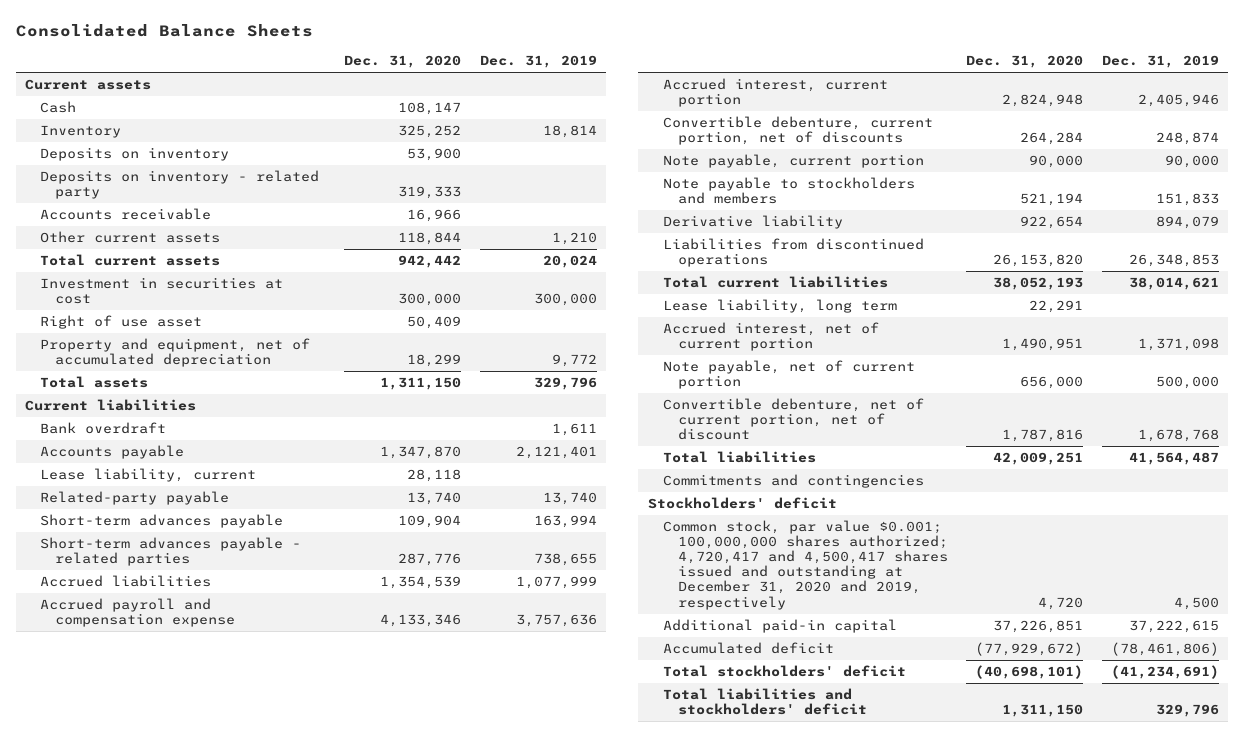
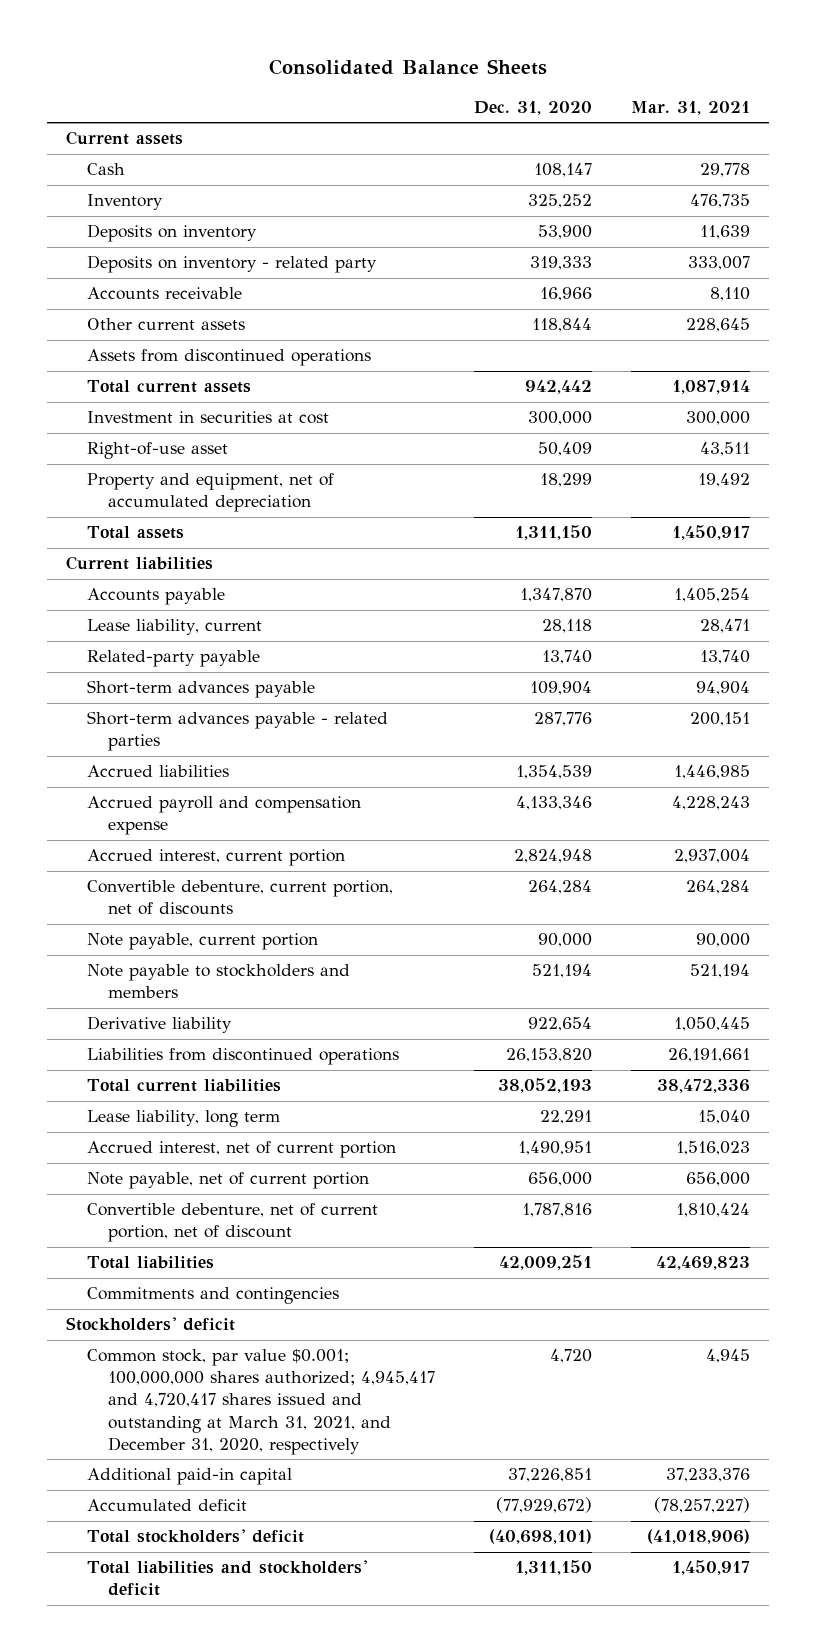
- | Dec. 31, 2020 | Dec. 31, 2019
+ | Dec. 31, 2020 | Mar. 31, 2021
+ Assets from discontinued operations
- Right of use asset | 50,409 |
+ Right-of-use asset | 50,409 | 43,511
- Bank overdraft | | 1,611
- Common stock, par value $0.001; 100,000,000 shares authorized; 4,720,417 and 4,500,417 shares issued and outstanding at December 31, 2020 and 2019, respectively | 4,720 | 4,500
+ Common stock, par value $0.001; 100,000,000 shares authorized; 4,945,417 and 4,720,417 shares issued and outstanding at March 31, 2021, and December 31, 2020, respectively | 4,720 | 4,945

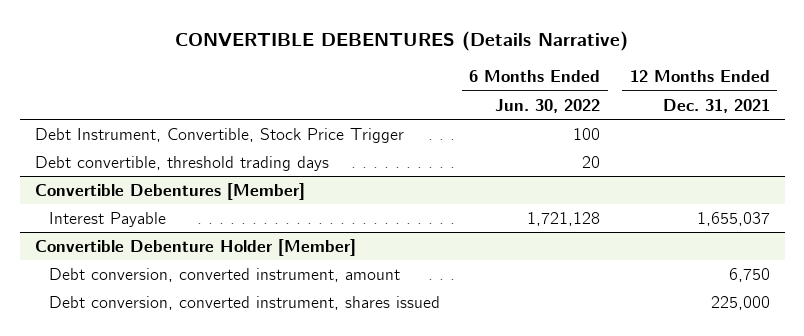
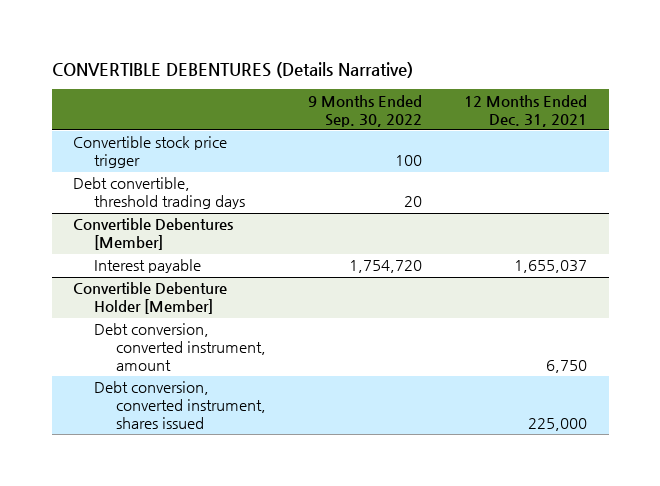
- | 6 Months Ended Jun. 30, 2022 | 12 Months Ended Dec. 31, 2021
+ | 9 Months Ended Sep. 30, 2022 | 12 Months Ended Dec. 31, 2021
- Debt Instrument, Convertible, Stock Price Trigger | 100 |
+ Convertible stock price trigger | 100 |
@ Convertible Debentures [Member]
- Interest Payable | 1,721,128 | 1,655,037
+ Interest payable | 1,754,720 | 1,655,037

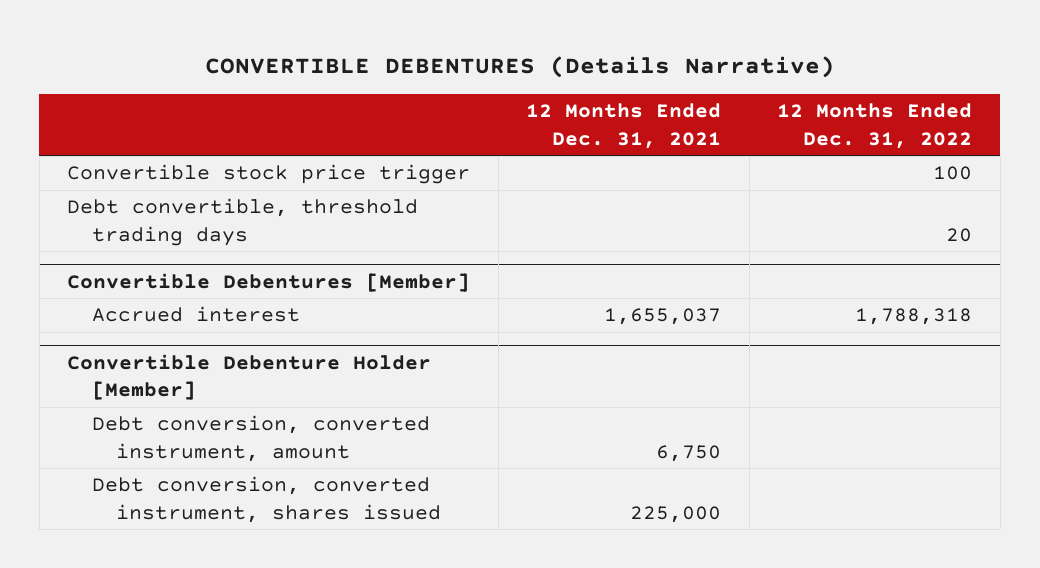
- | 9 Months Ended Sep. 30, 2022 | 12 Months Ended Dec. 31, 2021
+ | 12 Months Ended Dec. 31, 2021 | 12 Months Ended Dec. 31, 2022
@ Convertible Debentures [Member]
- Interest payable | 1,754,720 | 1,655,037
+ Accrued interest | 1,655,037 | 1,788,318

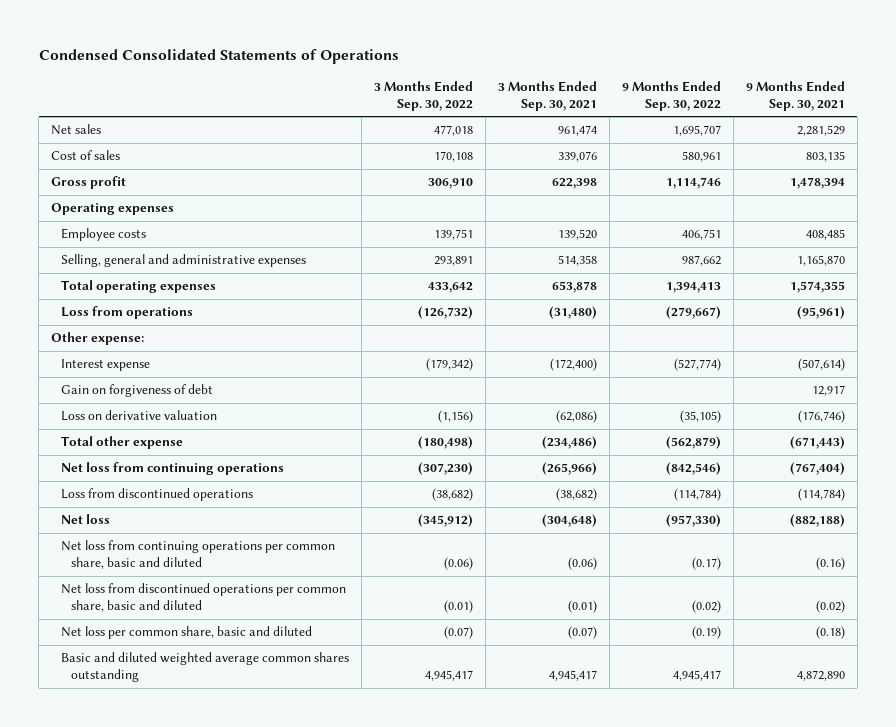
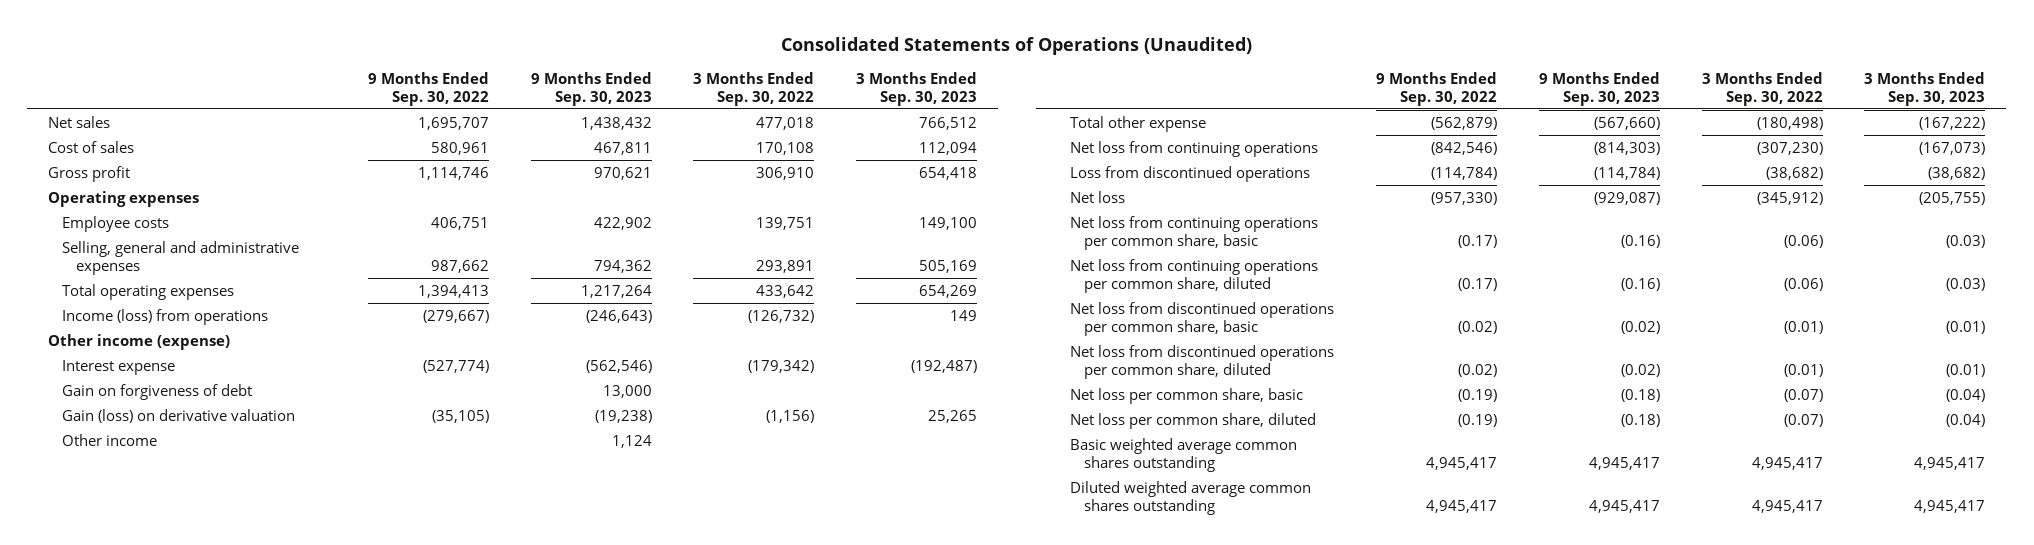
- Condensed Consolidated Statements of Operations
+ Consolidated Statements of Operations (Unaudited)
- | 3 Months Ended Sep. 30, 2022 | 3 Months Ended Sep. 30, 2021 | 9 Months Ended Sep. 30, 2022 | 9 Months Ended Sep. 30, 2021
+ | 9 Months Ended Sep. 30, 2022 | 9 Months Ended Sep. 30, 2023 | 3 Months Ended Sep. 30, 2022 | 3 Months Ended Sep. 30, 2023
- Loss from operations | (126,732) | (31,480) | (279,667) | (95,961)
- Other expense:
+ Income (loss) from operations | (279,667) | (246,643) | (126,732) | 149
+ Other income (expense)
- Loss on derivative valuation | (1,156) | (62,086) | (35,105) | (176,746)
+ Gain (loss) on derivative valuation | (35,105) | (19,238) | (1,156) | 25,265
+ Other income | | 1,124 | |
- Net loss from continuing operations per common share, basic and diluted | (0.06) | (0.06) | (0.17) | (0.16)
- Net loss from discontinued operations per common share, basic and diluted | (0.01) | (0.01) | (0.02) | (0.02)
- Net loss per common share, basic and diluted | (0.07) | (0.07) | (0.19) | (0.18)
- Basic and diluted weighted average common shares outstanding | 4,945,417 | 4,945,417 | 4,945,417 | 4,872,890
+ Net loss from continuing operations per common share, basic | (0.17) | (0.16) | (0.06) | (0.03)
+ Net loss from continuing operations per common share, diluted | (0.17) | (0.16) | (0.06) | (0.03)
+ Net loss from discontinued operations per common share, basic | (0.02) | (0.02) | (0.01) | (0.01)
+ Net loss from discontinued operations per common share, diluted | (0.02) | (0.02) | (0.01) | (0.01)
+ Net loss per common share, basic | (0.19) | (0.18) | (0.07) | (0.04)
+ Net loss per common share, diluted | (0.19) | (0.18) | (0.07) | (0.04)
+ Basic weighted average common shares outstanding | 4,945,417 | 4,945,417 | 4,945,417 | 4,945,417
+ Diluted weighted average common shares outstanding | 4,945,417 | 4,945,417 | 4,945,417 | 4,945,417

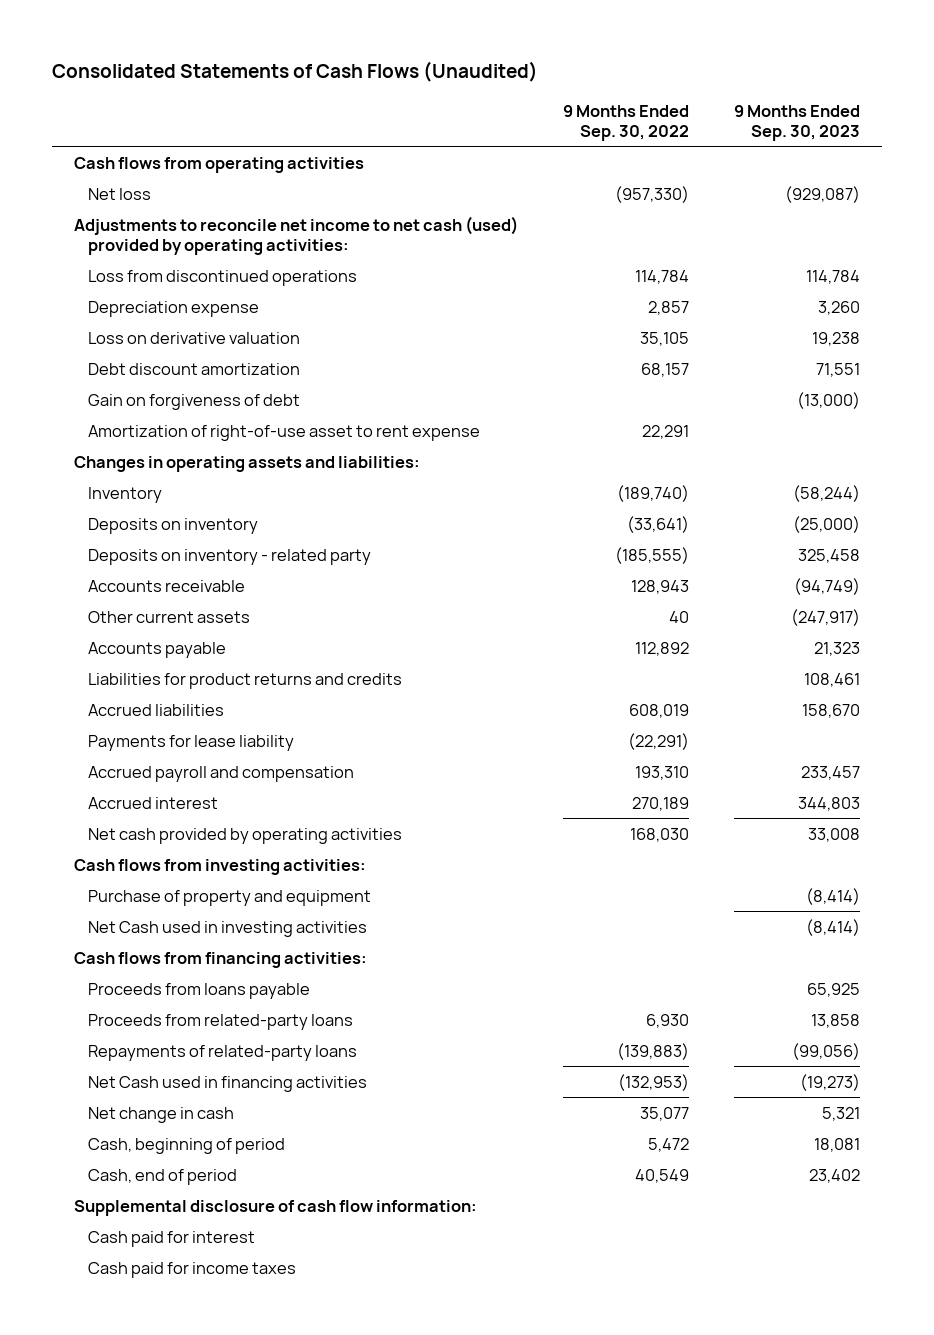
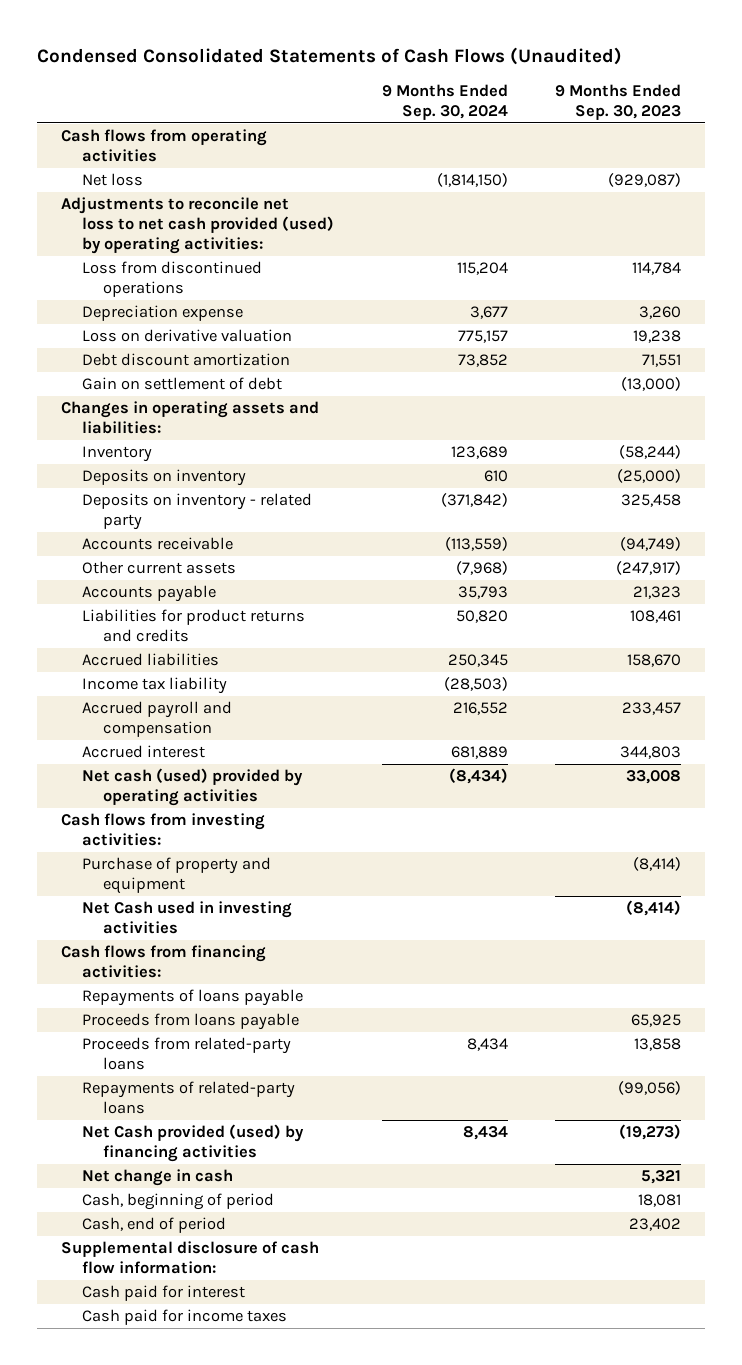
- Consolidated Statements of Cash Flows (Unaudited)
+ Condensed Consolidated Statements of Cash Flows (Unaudited)
- | 9 Months Ended Sep. 30, 2022 | 9 Months Ended Sep. 30, 2023
+ | 9 Months Ended Sep. 30, 2024 | 9 Months Ended Sep. 30, 2023
- Adjustments to reconcile net income to net cash (used) provided by operating activities:
+ Adjustments to reconcile net loss to net cash provided (used) by operating activities:
- Gain on forgiveness of debt | | (13,000)
- Amortization of right-of-use asset to rent expense | 22,291 |
+ Gain on settlement of debt | | (13,000)
- Payments for lease liability | (22,291) |
+ Income tax liability | (28,503) |
- Net cash provided by operating activities | 168,030 | 33,008
+ Net cash (used) provided by operating activities | (8,434) | 33,008
+ Repayments of loans payable
- Net Cash used in financing activities | (132,953) | (19,273)
+ Net Cash provided (used) by financing activities | 8,434 | (19,273)

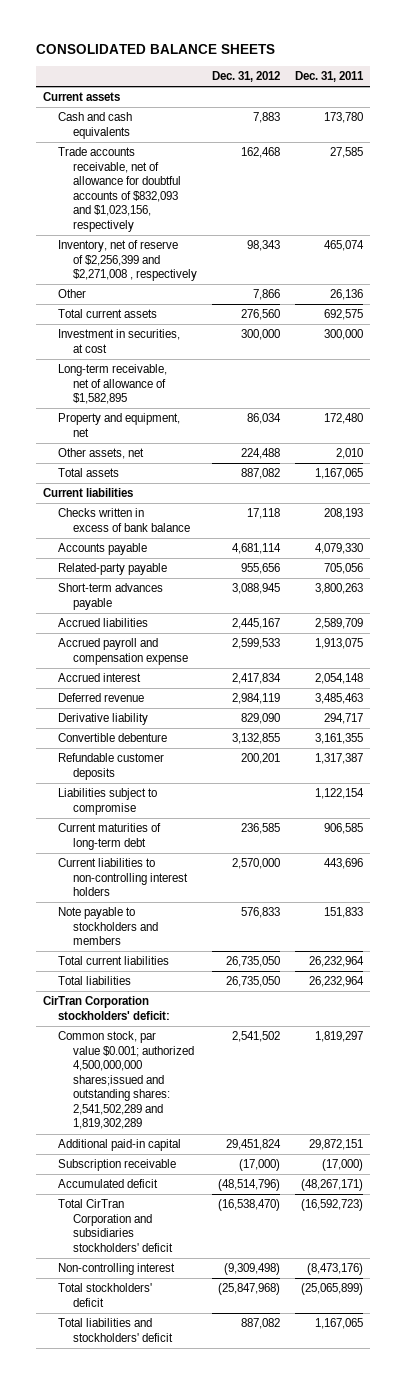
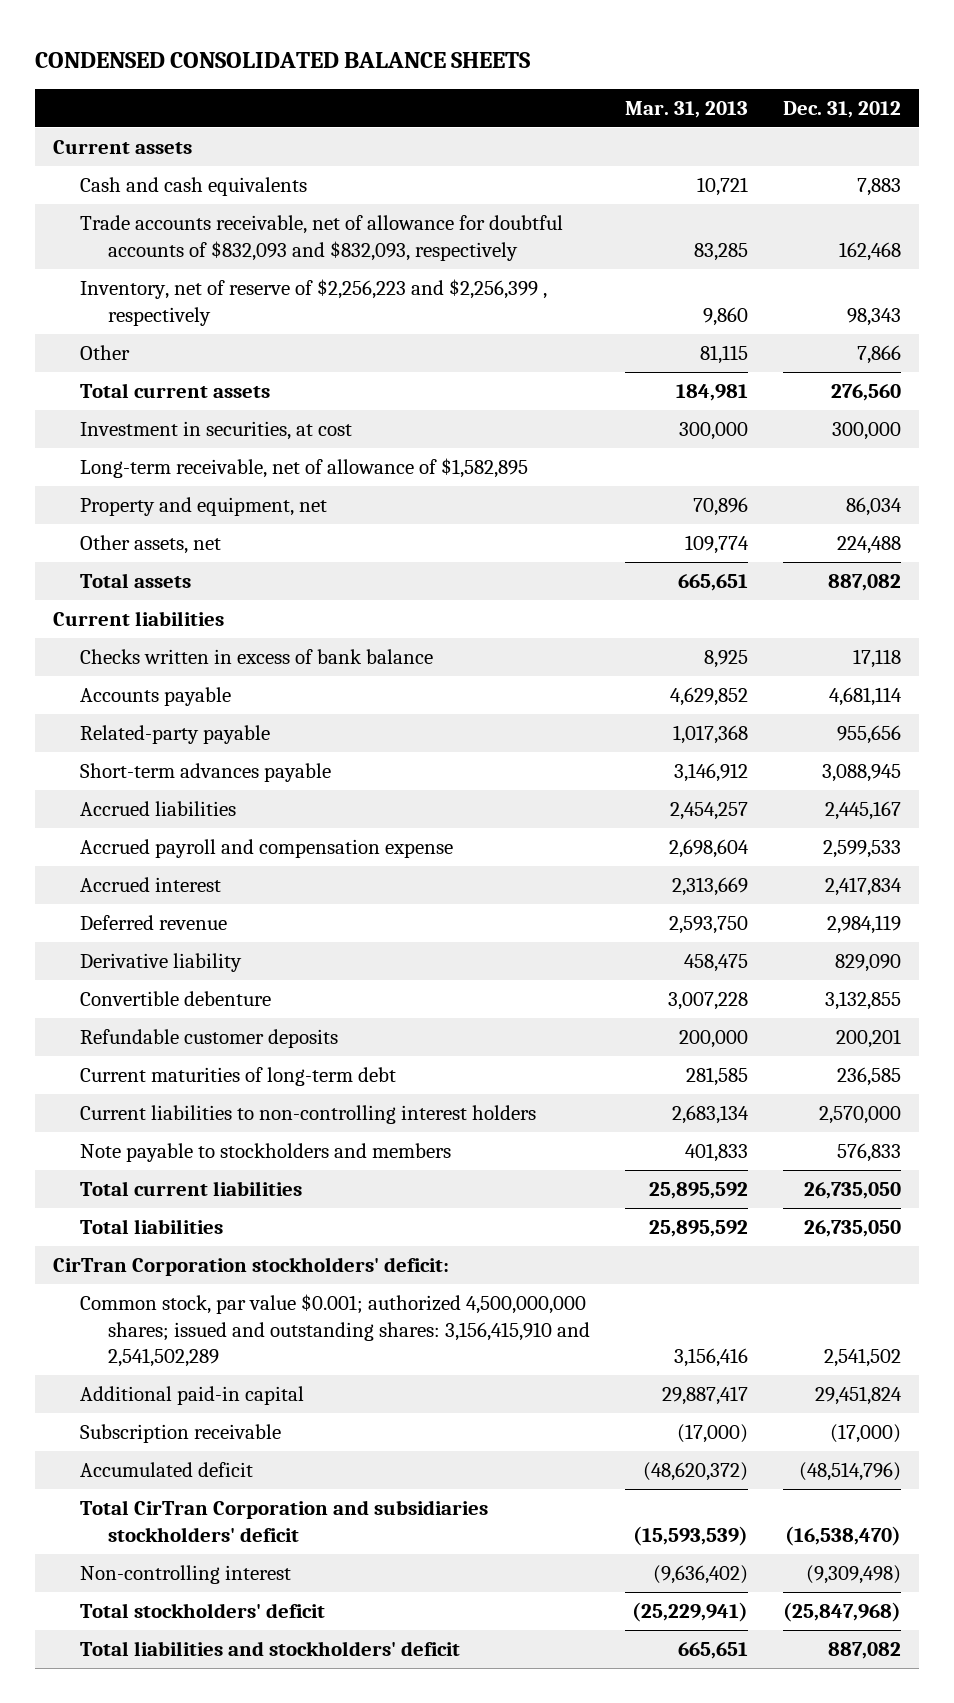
- CONSOLIDATED BALANCE SHEETS
+ CONDENSED CONSOLIDATED BALANCE SHEETS
- | Dec. 31, 2012 | Dec. 31, 2011
+ | Mar. 31, 2013 | Dec. 31, 2012
- Trade accounts receivable, net of allowance for doubtful accounts of $832,093 and $1,023,156, respectively | 162,468 | 27,585
- Inventory, net of reserve of $2,256,399 and $2,271,008 , respectively | 98,343 | 465,074
+ Trade accounts receivable, net of allowance for doubtful accounts of $832,093 and $832,093, respectively | 83,285 | 162,468
+ Inventory, net of reserve of $2,256,223 and $2,256,399 , respectively | 9,860 | 98,343
- Liabilities subject to compromise | | 1,122,154
- Common stock, par value $0.001; authorized 4,500,000,000 shares;issued and outstanding shares: 2,541,502,289 and 1,819,302,289 | 2,541,502 | 1,819,297
+ Common stock, par value $0.001; authorized 4,500,000,000 shares; issued and outstanding shares: 3,156,415,910 and 2,541,502,289 | 3,156,416 | 2,541,502

